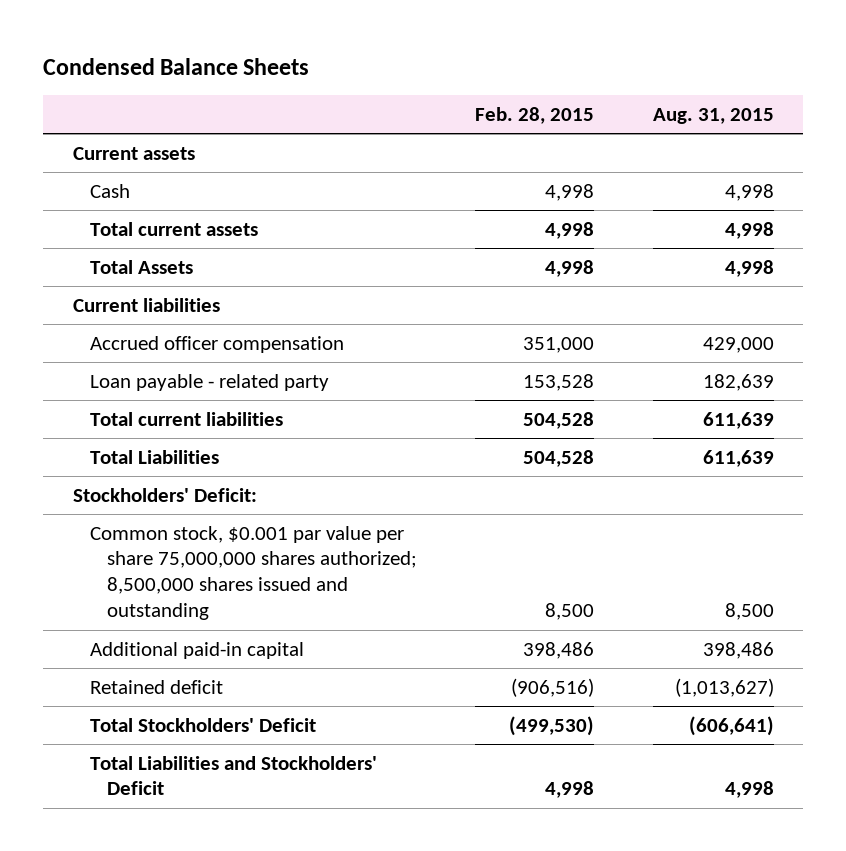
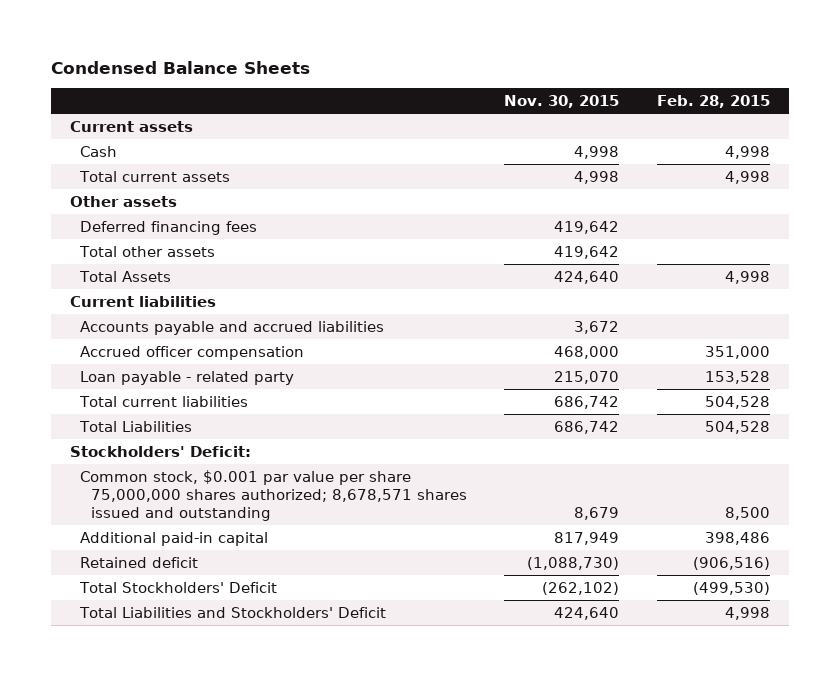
- | Feb. 28, 2015 | Aug. 31, 2015
+ | Nov. 30, 2015 | Feb. 28, 2015
+ Other assets
+ Deferred financing fees | 419,642 |
+ Total other assets | 419,642 |
+ Accounts payable and accrued liabilities | 3,672 |
- Common stock, $0.001 par value per share 75,000,000 shares authorized; 8,500,000 shares issued and outstanding | 8,500 | 8,500
+ Common stock, $0.001 par value per share 75,000,000 shares authorized; 8,678,571 shares issued and outstanding | 8,679 | 8,500

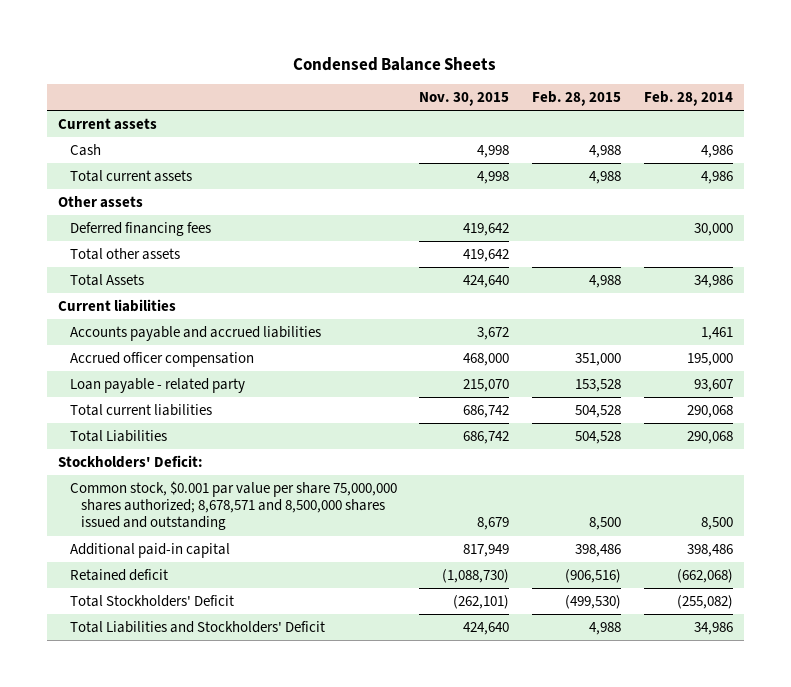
- | Nov. 30, 2015 | Feb. 28, 2015
+ | Nov. 30, 2015 | Feb. 28, 2015 | Feb. 28, 2014
- Cash | 4,998 | 4,998
- Total current assets | 4,998 | 4,998
+ Cash | 4,998 | 4,988 | 4,986
+ Total current assets | 4,998 | 4,988 | 4,986
- Total Assets | 424,640 | 4,998
+ Total Assets | 424,640 | 4,988 | 34,986
- Common stock, $0.001 par value per share 75,000,000 shares authorized; 8,678,571 shares issued and outstanding | 8,679 | 8,500
+ Common stock, $0.001 par value per share 75,000,000 shares authorized; 8,678,571 and 8,500,000 shares issued and outstanding | 8,679 | 8,500 | 8,500
- Total Stockholders' Deficit | (262,102) | (499,530)
- Total Liabilities and Stockholders' Deficit | 424,640 | 4,998
+ Total Stockholders' Deficit | (262,101) | (499,530) | (255,082)
+ Total Liabilities and Stockholders' Deficit | 424,640 | 4,988 | 34,986

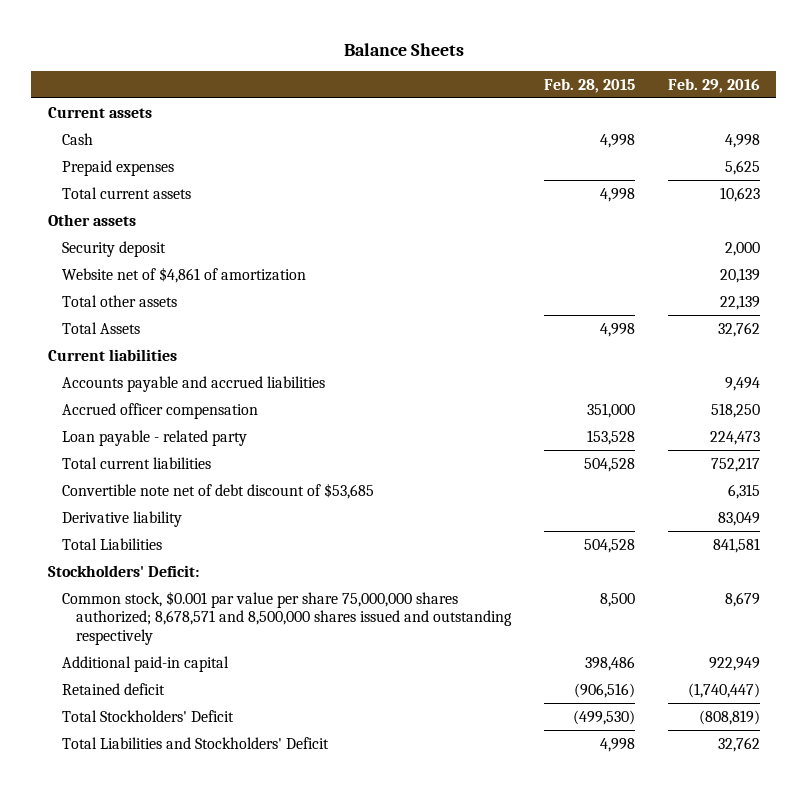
- Condensed Balance Sheets
+ Balance Sheets
- | Nov. 30, 2015 | Feb. 28, 2015 | Feb. 28, 2014
+ | Feb. 28, 2015 | Feb. 29, 2016
- Cash | 4,998 | 4,988 | 4,986
- Total current assets | 4,998 | 4,988 | 4,986
+ Cash | 4,998 | 4,998
+ Prepaid expenses | | 5,625
+ Total current assets | 4,998 | 10,623
- Deferred financing fees | 419,642 | | 30,000
+ Security deposit | | 2,000
+ Website net of $4,861 of amortization | | 20,139
- Total Assets | 424,640 | 4,988 | 34,986
+ Total Assets | 4,998 | 32,762
+ Convertible note net of debt discount of $53,685 | | 6,315
+ Derivative liability | | 83,049
- Common stock, $0.001 par value per share 75,000,000 shares authorized; 8,678,571 and 8,500,000 shares issued and outstanding | 8,679 | 8,500 | 8,500
+ Common stock, $0.001 par value per share 75,000,000 shares authorized; 8,678,571 and 8,500,000 shares issued and outstanding respectively | 8,500 | 8,679
- Total Liabilities and Stockholders' Deficit | 424,640 | 4,988 | 34,986
+ Total Liabilities and Stockholders' Deficit | 4,998 | 32,762

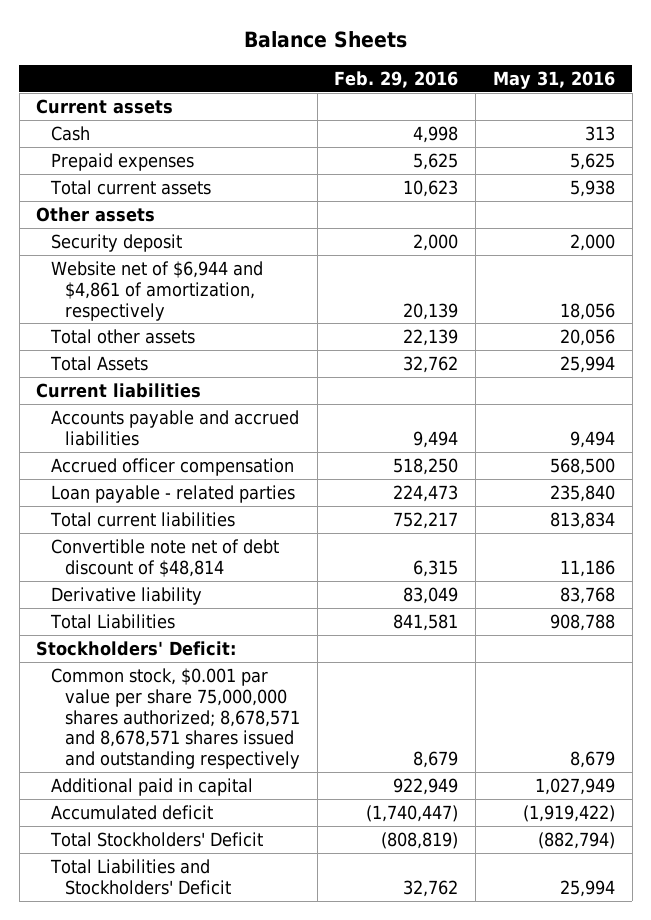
- | Feb. 28, 2015 | Feb. 29, 2016
+ | Feb. 29, 2016 | May 31, 2016
- Website net of $4,861 of amortization | | 20,139
+ Website net of $6,944 and $4,861 of amortization, respectively | 20,139 | 18,056
- Loan payable - related party | 153,528 | 224,473
+ Loan payable - related parties | 224,473 | 235,840
- Convertible note net of debt discount of $53,685 | | 6,315
+ Convertible note net of debt discount of $48,814 | 6,315 | 11,186
- Common stock, $0.001 par value per share 75,000,000 shares authorized; 8,678,571 and 8,500,000 shares issued and outstanding respectively | 8,500 | 8,679
- Additional paid-in capital | 398,486 | 922,949
- Retained deficit | (906,516) | (1,740,447)
+ Common stock, $0.001 par value per share 75,000,000 shares authorized; 8,678,571 and 8,678,571 shares issued and outstanding respectively | 8,679 | 8,679
+ Additional paid in capital | 922,949 | 1,027,949
+ Accumulated deficit | (1,740,447) | (1,919,422)

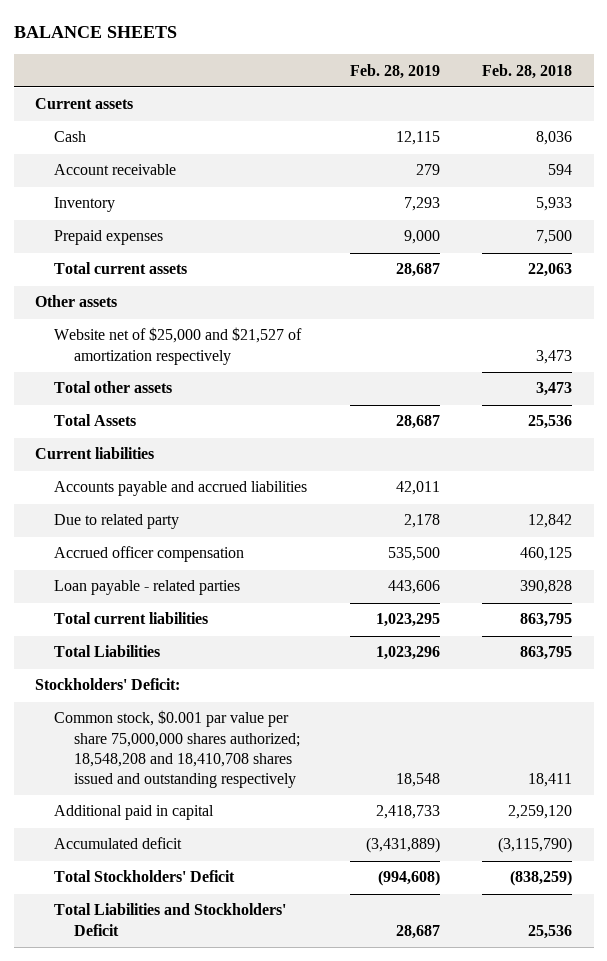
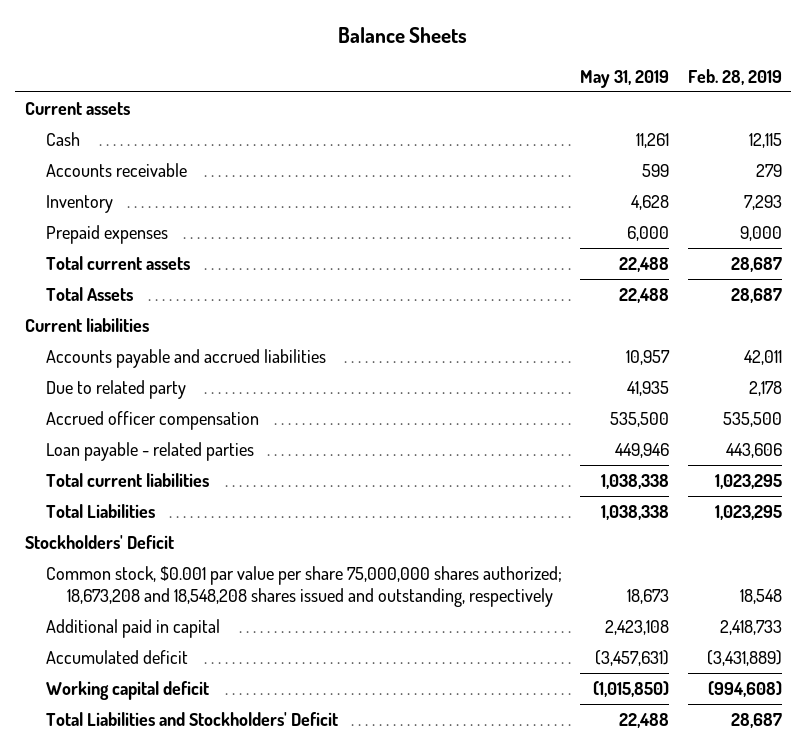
- BALANCE SHEETS
+ Balance Sheets
- | Feb. 28, 2019 | Feb. 28, 2018
+ | May 31, 2019 | Feb. 28, 2019
- Account receivable | 279 | 594
+ Accounts receivable | 599 | 279
- Other assets
- Website net of $25,000 and $21,527 of amortization respectively | | 3,473
- Total other assets | | 3,473
- Total Liabilities | 1,023,296 | 863,795
- Stockholders' Deficit:
- Common stock, $0.001 par value per share 75,000,000 shares authorized; 18,548,208 and 18,410,708 shares issued and outstanding respectively | 18,548 | 18,411
+ Total Liabilities | 1,038,338 | 1,023,295
+ Stockholders' Deficit
+ Common stock, $0.001 par value per share 75,000,000 shares authorized; 18,673,208 and 18,548,208 shares issued and outstanding, respectively | 18,673 | 18,548
- Total Stockholders' Deficit | (994,608) | (838,259)
+ Working capital deficit | (1,015,850) | (994,608)

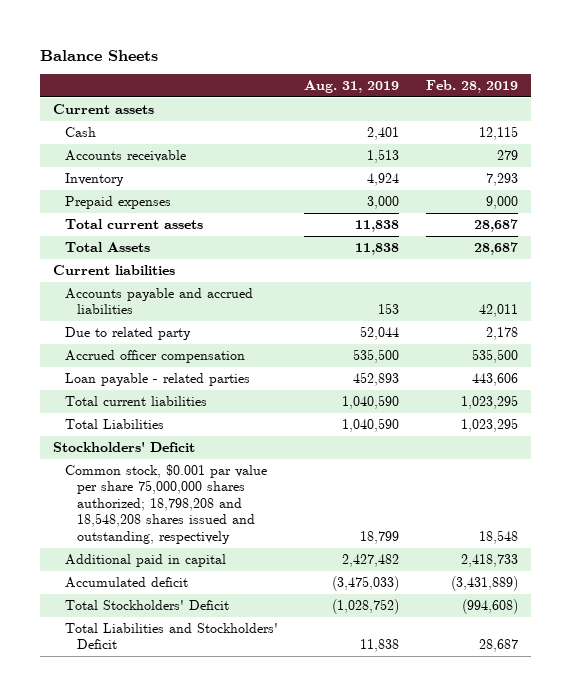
- | May 31, 2019 | Feb. 28, 2019
+ | Aug. 31, 2019 | Feb. 28, 2019
- Common stock, $0.001 par value per share 75,000,000 shares authorized; 18,673,208 and 18,548,208 shares issued and outstanding, respectively | 18,673 | 18,548
+ Common stock, $0.001 par value per share 75,000,000 shares authorized; 18,798,208 and 18,548,208 shares issued and outstanding, respectively | 18,799 | 18,548
- Working capital deficit | (1,015,850) | (994,608)
+ Total Stockholders' Deficit | (1,028,752) | (994,608)

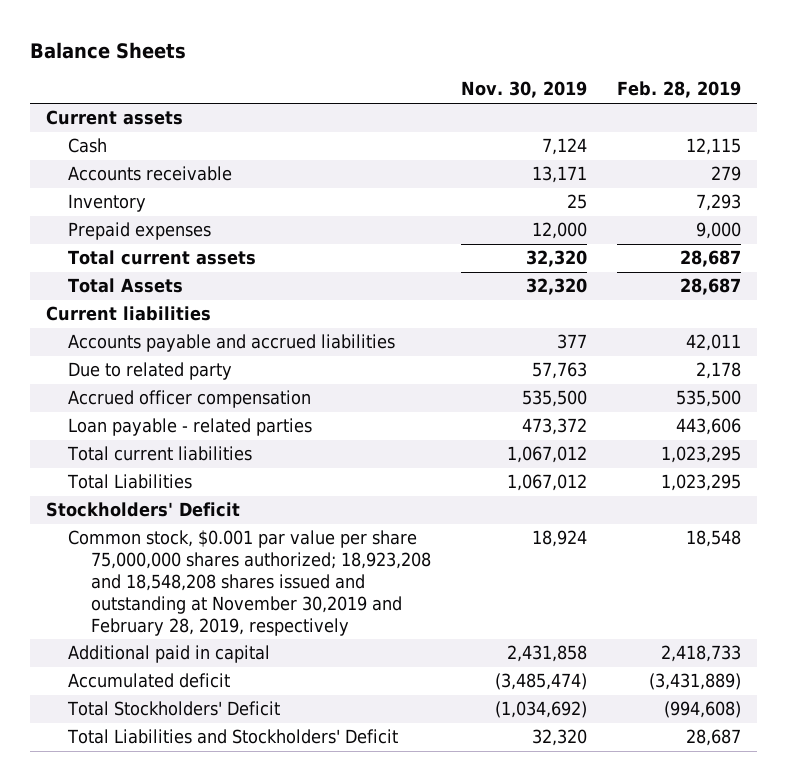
- | Aug. 31, 2019 | Feb. 28, 2019
+ | Nov. 30, 2019 | Feb. 28, 2019
- Common stock, $0.001 par value per share 75,000,000 shares authorized; 18,798,208 and 18,548,208 shares issued and outstanding, respectively | 18,799 | 18,548
+ Common stock, $0.001 par value per share 75,000,000 shares authorized; 18,923,208 and 18,548,208 shares issued and outstanding at November 30,2019 and February 28, 2019, respectively | 18,924 | 18,548

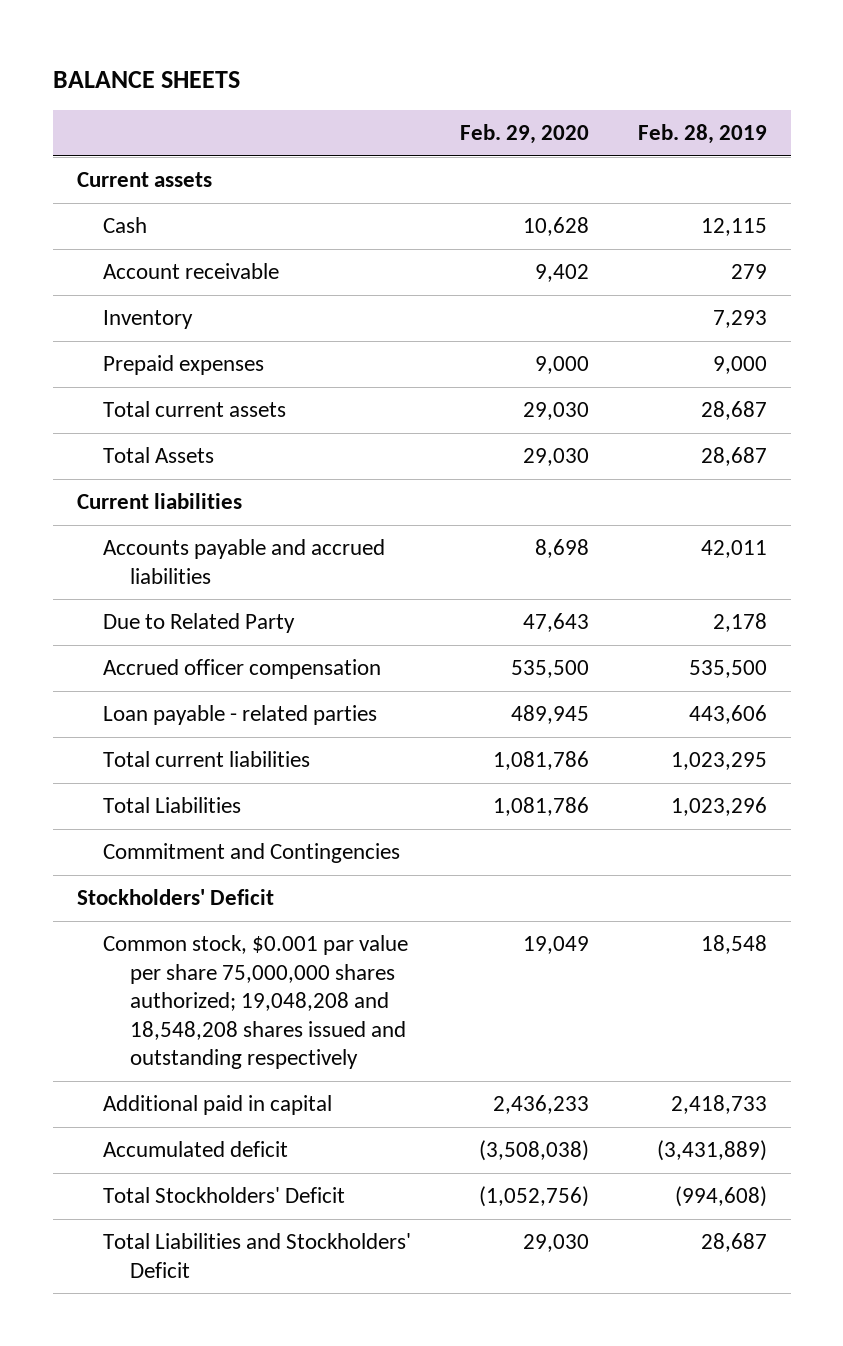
- Balance Sheets
+ BALANCE SHEETS
- | Nov. 30, 2019 | Feb. 28, 2019
+ | Feb. 29, 2020 | Feb. 28, 2019
- Accounts receivable | 13,171 | 279
+ Account receivable | 9,402 | 279
- Due to related party | 57,763 | 2,178
+ Due to Related Party | 47,643 | 2,178
- Total Liabilities | 1,067,012 | 1,023,295
+ Total Liabilities | 1,081,786 | 1,023,296
+ Commitment and Contingencies
- Common stock, $0.001 par value per share 75,000,000 shares authorized; 18,923,208 and 18,548,208 shares issued and outstanding at November 30,2019 and February 28, 2019, respectively | 18,924 | 18,548
+ Common stock, $0.001 par value per share 75,000,000 shares authorized; 19,048,208 and 18,548,208 shares issued and outstanding respectively | 19,049 | 18,548

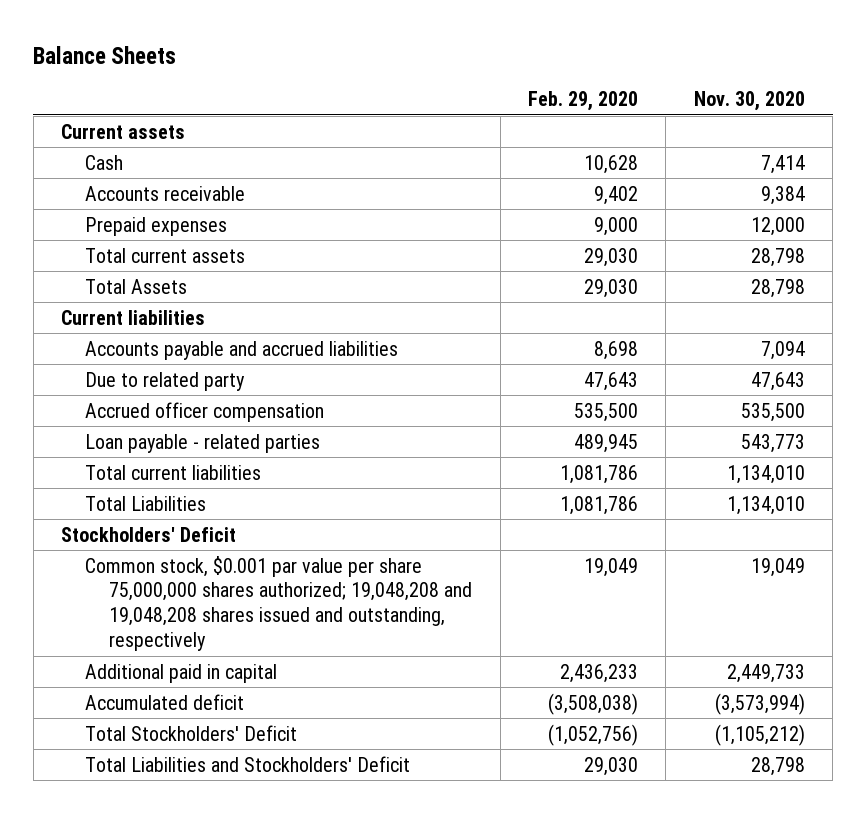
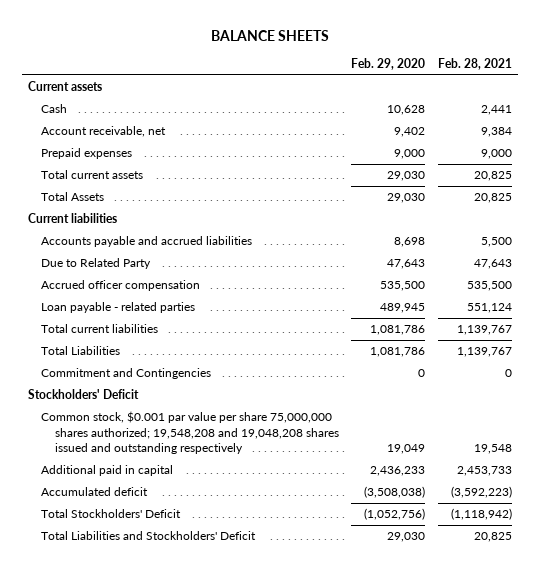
- Balance Sheets
+ BALANCE SHEETS
- | Feb. 29, 2020 | Nov. 30, 2020
+ | Feb. 29, 2020 | Feb. 28, 2021
- Accounts receivable | 9,402 | 9,384
+ Account receivable, net | 9,402 | 9,384
- Due to related party | 47,643 | 47,643
+ Due to Related Party | 47,643 | 47,643
+ Commitment and Contingencies | 0 | 0
- Common stock, $0.001 par value per share 75,000,000 shares authorized; 19,048,208 and 19,048,208 shares issued and outstanding, respectively | 19,049 | 19,049
+ Common stock, $0.001 par value per share 75,000,000 shares authorized; 19,548,208 and 19,048,208 shares issued and outstanding respectively | 19,049 | 19,548

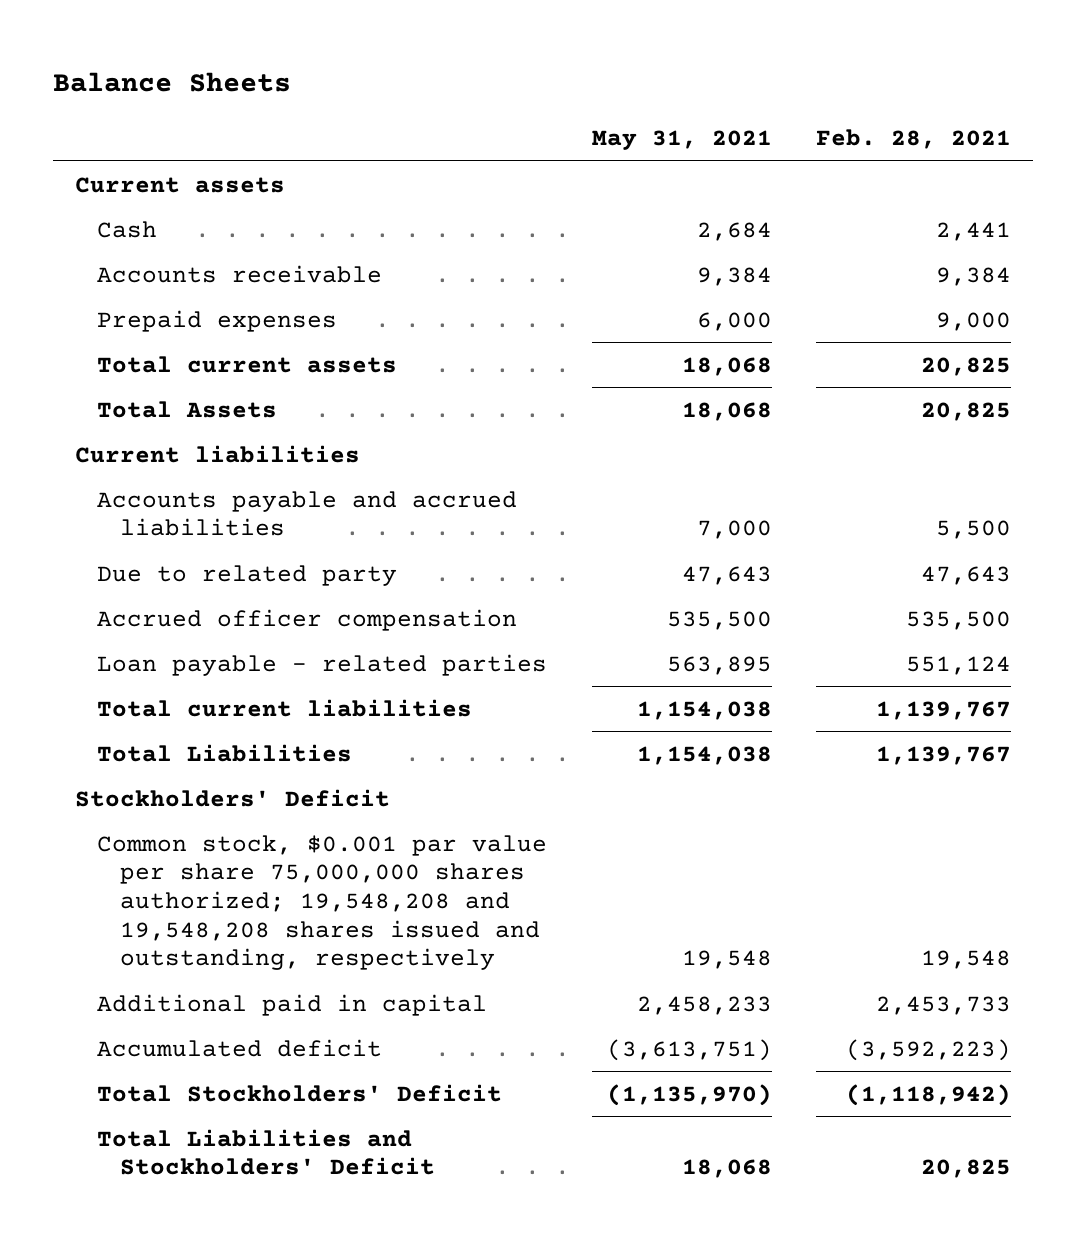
- BALANCE SHEETS
+ Balance Sheets
- | Feb. 29, 2020 | Feb. 28, 2021
+ | May 31, 2021 | Feb. 28, 2021
- Account receivable, net | 9,402 | 9,384
+ Accounts receivable | 9,384 | 9,384
- Due to Related Party | 47,643 | 47,643
+ Due to related party | 47,643 | 47,643
- Commitment and Contingencies | 0 | 0
- Common stock, $0.001 par value per share 75,000,000 shares authorized; 19,548,208 and 19,048,208 shares issued and outstanding respectively | 19,049 | 19,548
+ Common stock, $0.001 par value per share 75,000,000 shares authorized; 19,548,208 and 19,548,208 shares issued and outstanding, respectively | 19,548 | 19,548

